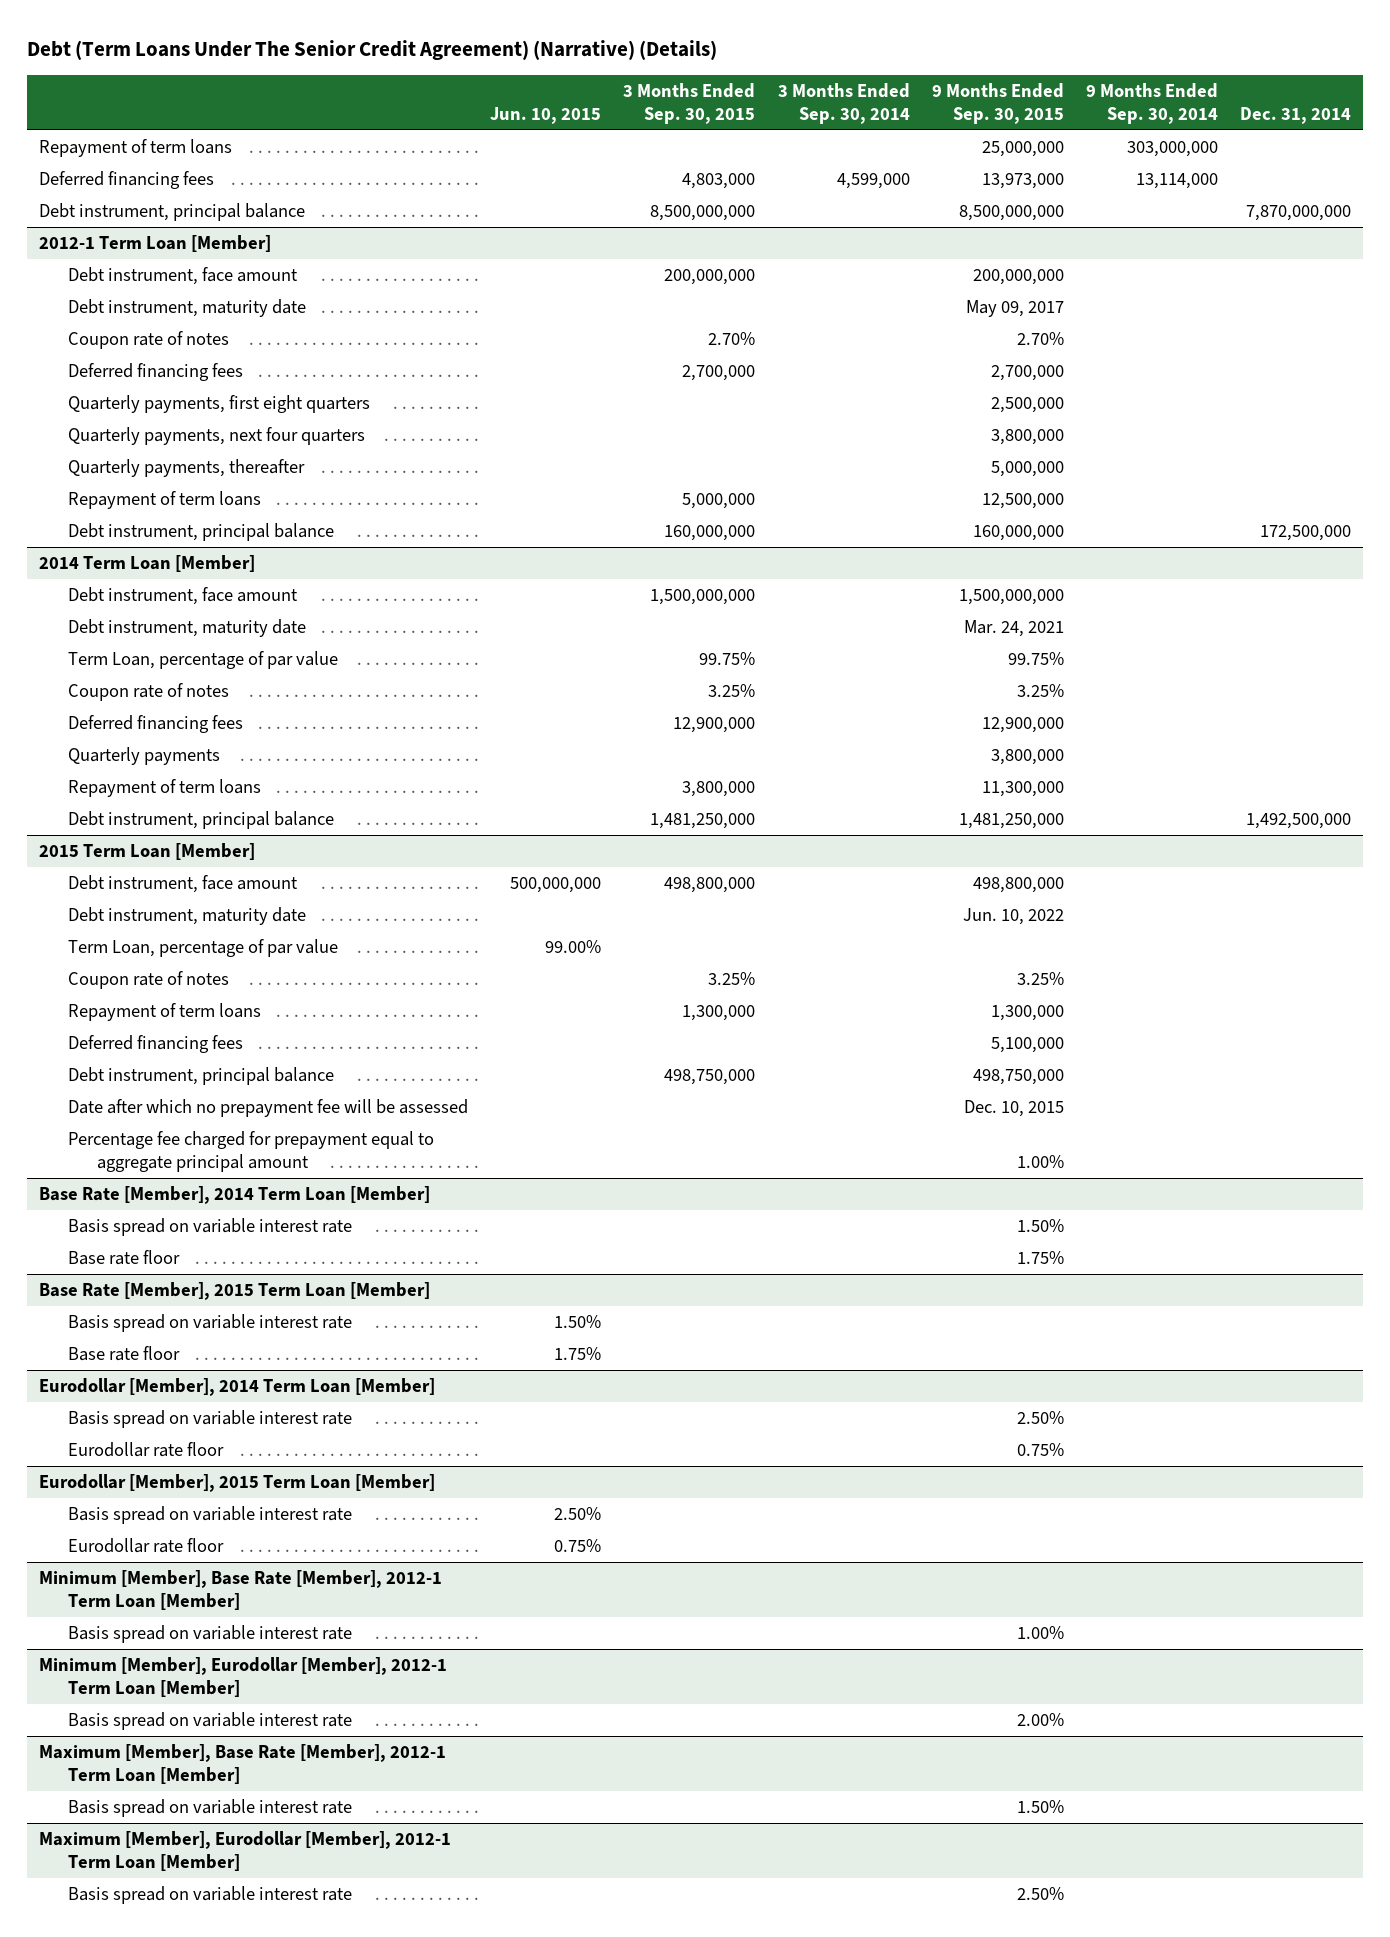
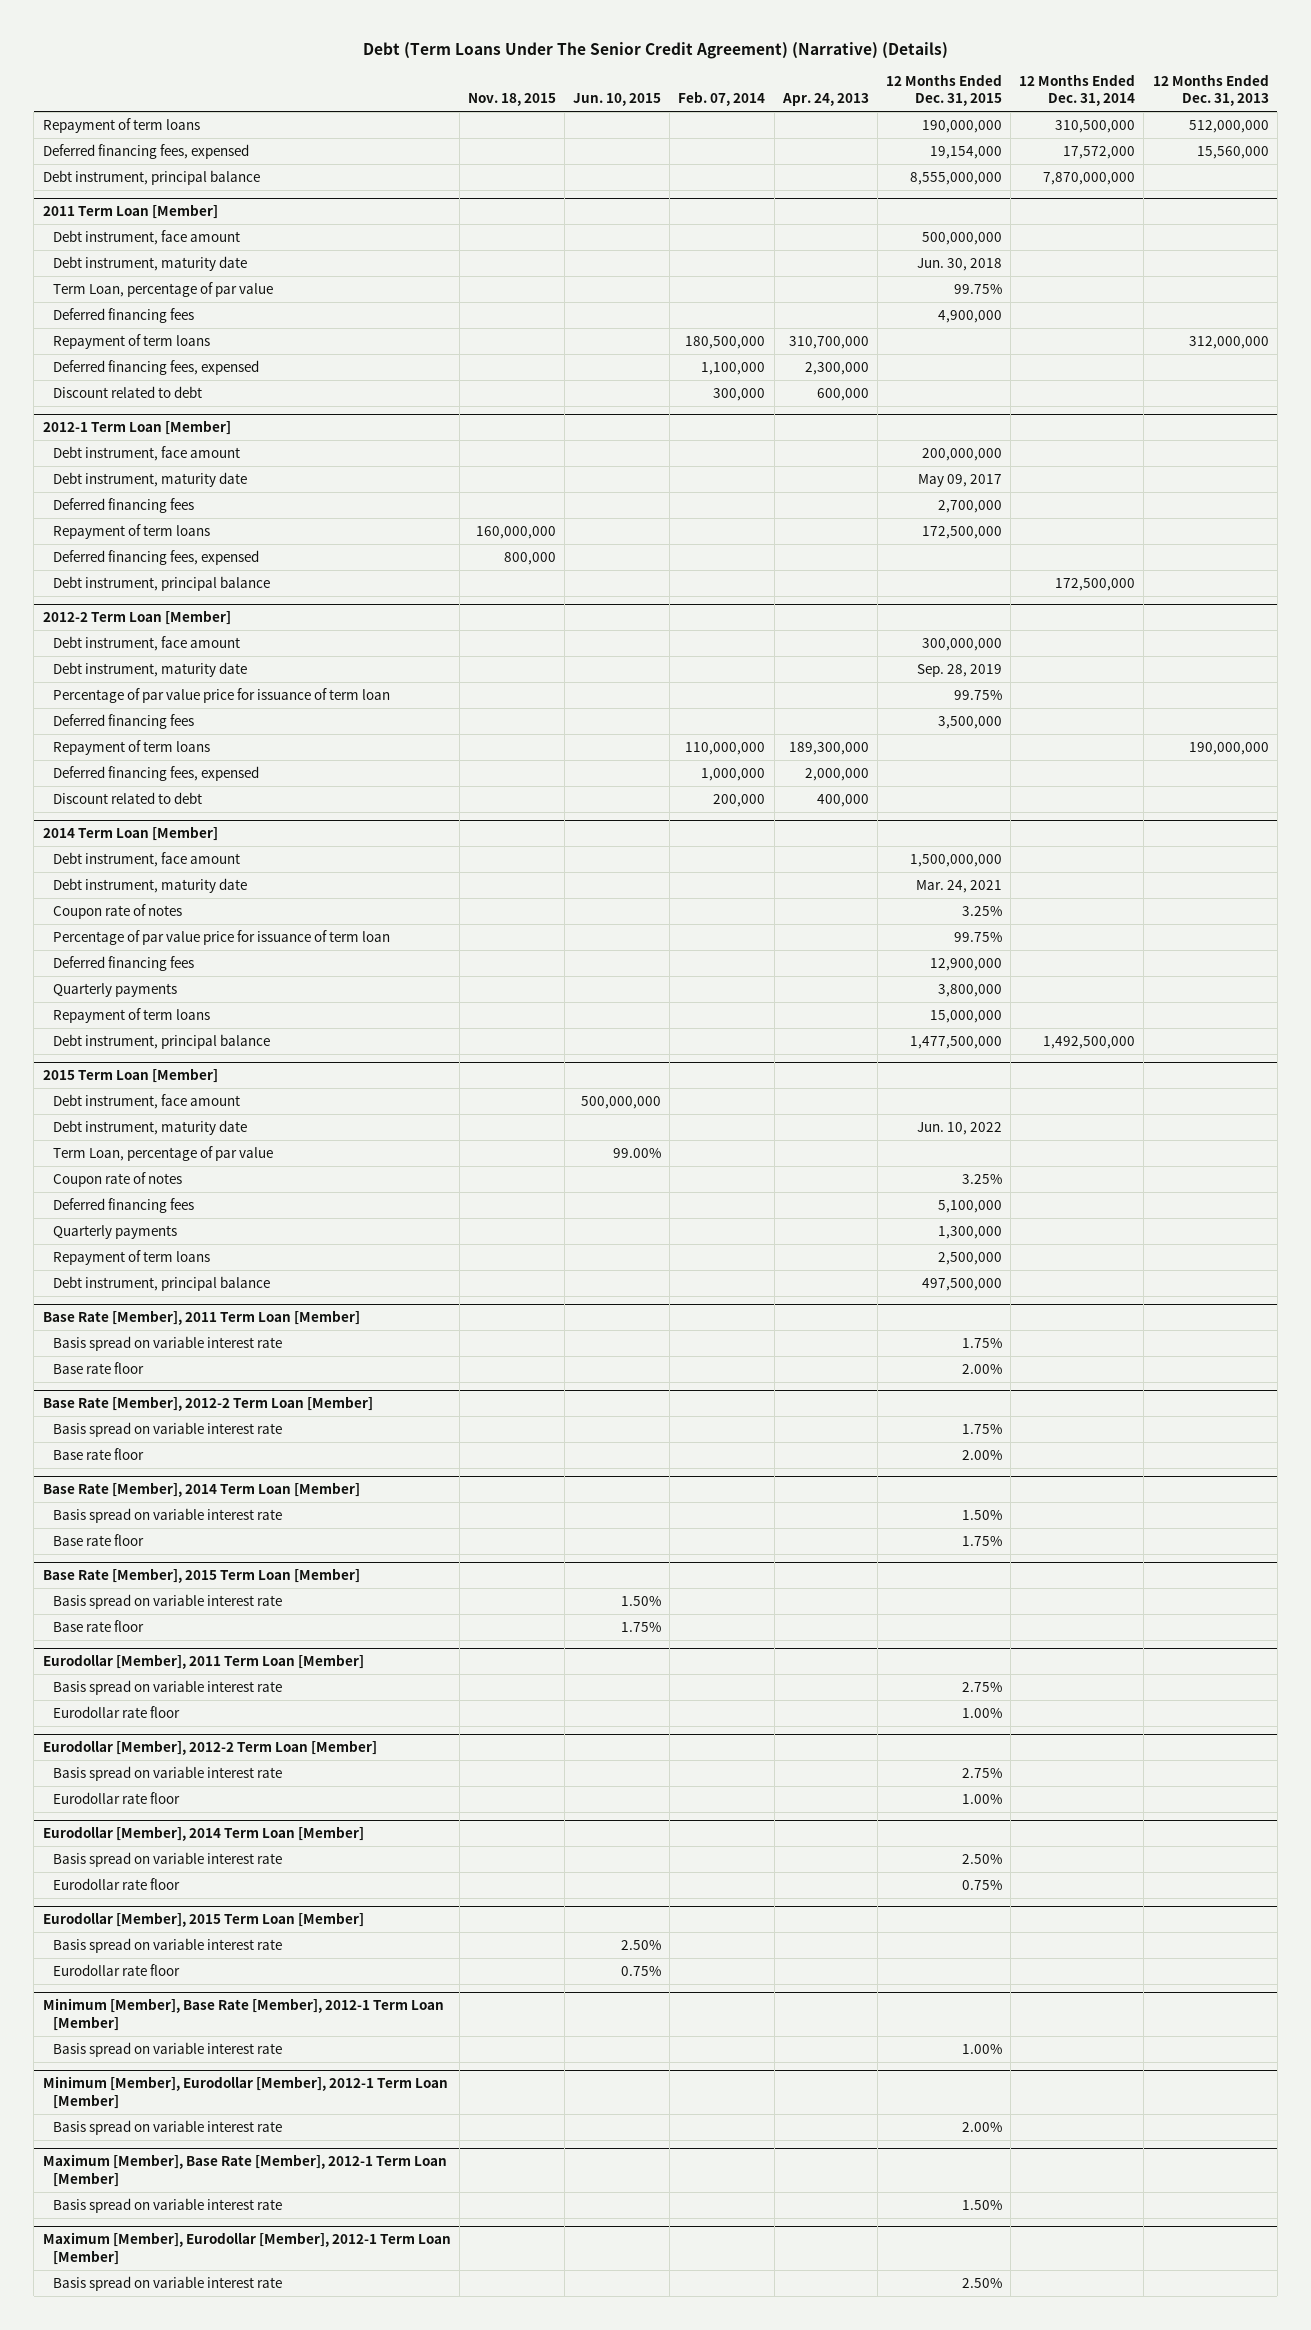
- | Jun. 10, 2015 | 3 Months Ended Sep. 30, 2015 | 3 Months Ended Sep. 30, 2014 | 9 Months Ended Sep. 30, 2015 | 9 Months Ended Sep. 30, 2014 | Dec. 31, 2014
+ | Nov. 18, 2015 | Jun. 10, 2015 | Feb. 07, 2014 | Apr. 24, 2013 | 12 Months Ended Dec. 31, 2015 | 12 Months Ended Dec. 31, 2014 | 12 Months Ended Dec. 31, 2013
- Deferred financing fees | | 4,803,000 | 4,599,000 | 13,973,000 | 13,114,000 |
+ Deferred financing fees, expensed | | | | | 19,154,000 | 17,572,000 | 15,560,000
+ 2011 Term Loan [Member]
+ Debt instrument, face amount | | | | | 500,000,000 | |
+ Debt instrument, maturity date | | | | | Jun. 30, 2018 | |
+ Term Loan, percentage of par value | | | | | 99.75% | |
+ Deferred financing fees | | | | | 4,900,000 | |
+ Repayment of term loans | | | 180,500,000 | 310,700,000 | | | 312,000,000
+ Deferred financing fees, expensed | | | 1,100,000 | 2,300,000 | | |
+ Discount related to debt | | | 300,000 | 600,000 | | |
@ 2012-1 Term Loan [Member]
- Coupon rate of notes | | 2.70% | | 2.70% | |
- Quarterly payments, first eight quarters | | | | 2,500,000 | |
- Quarterly payments, next four quarters | | | | 3,800,000 | |
- Quarterly payments, thereafter | | | | 5,000,000 | |
+ Deferred financing fees, expensed | 800,000 | | | | | |
+ 2012-2 Term Loan [Member]
+ Debt instrument, face amount | | | | | 300,000,000 | |
+ Debt instrument, maturity date | | | | | Sep. 28, 2019 | |
+ Percentage of par value price for issuance of term loan | | | | | 99.75% | |
+ Deferred financing fees | | | | | 3,500,000 | |
+ Repayment of term loans | | | 110,000,000 | 189,300,000 | | | 190,000,000
+ Deferred financing fees, expensed | | | 1,000,000 | 2,000,000 | | |
+ Discount related to debt | | | 200,000 | 400,000 | | |
@ 2014 Term Loan [Member]
- Term Loan, percentage of par value | | 99.75% | | 99.75% | |
+ Percentage of par value price for issuance of term loan | | | | | 99.75% | |
@ 2015 Term Loan [Member]
+ Quarterly payments | | | | | 1,300,000 | |
moved down: Repayment of term loans | | | | | 2,500,000 | |
- Date after which no prepayment fee will be assessed | | | | Dec. 10, 2015 | |
- Percentage fee charged for prepayment equal to aggregate principal amount | | | | 1.00% | |
+ Base Rate [Member], 2011 Term Loan [Member]
+ Basis spread on variable interest rate | | | | | 1.75% | |
+ Base rate floor | | | | | 2.00% | |
+ Base Rate [Member], 2012-2 Term Loan [Member]
+ Basis spread on variable interest rate | | | | | 1.75% | |
+ Base rate floor | | | | | 2.00% | |
+ Eurodollar [Member], 2011 Term Loan [Member]
+ Basis spread on variable interest rate | | | | | 2.75% | |
+ Eurodollar rate floor | | | | | 1.00% | |
+ Eurodollar [Member], 2012-2 Term Loan [Member]
+ Basis spread on variable interest rate | | | | | 2.75% | |
+ Eurodollar rate floor | | | | | 1.00% | |

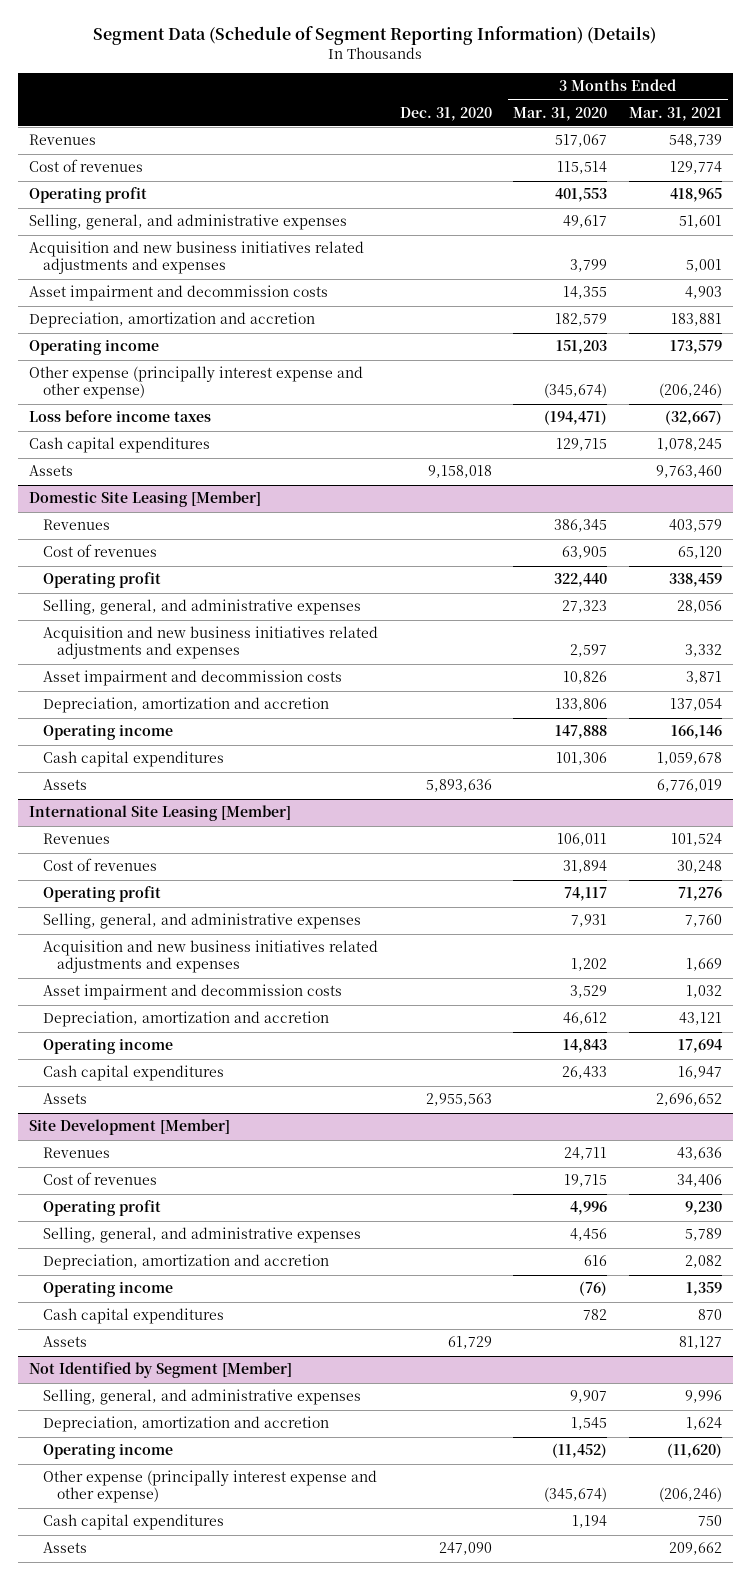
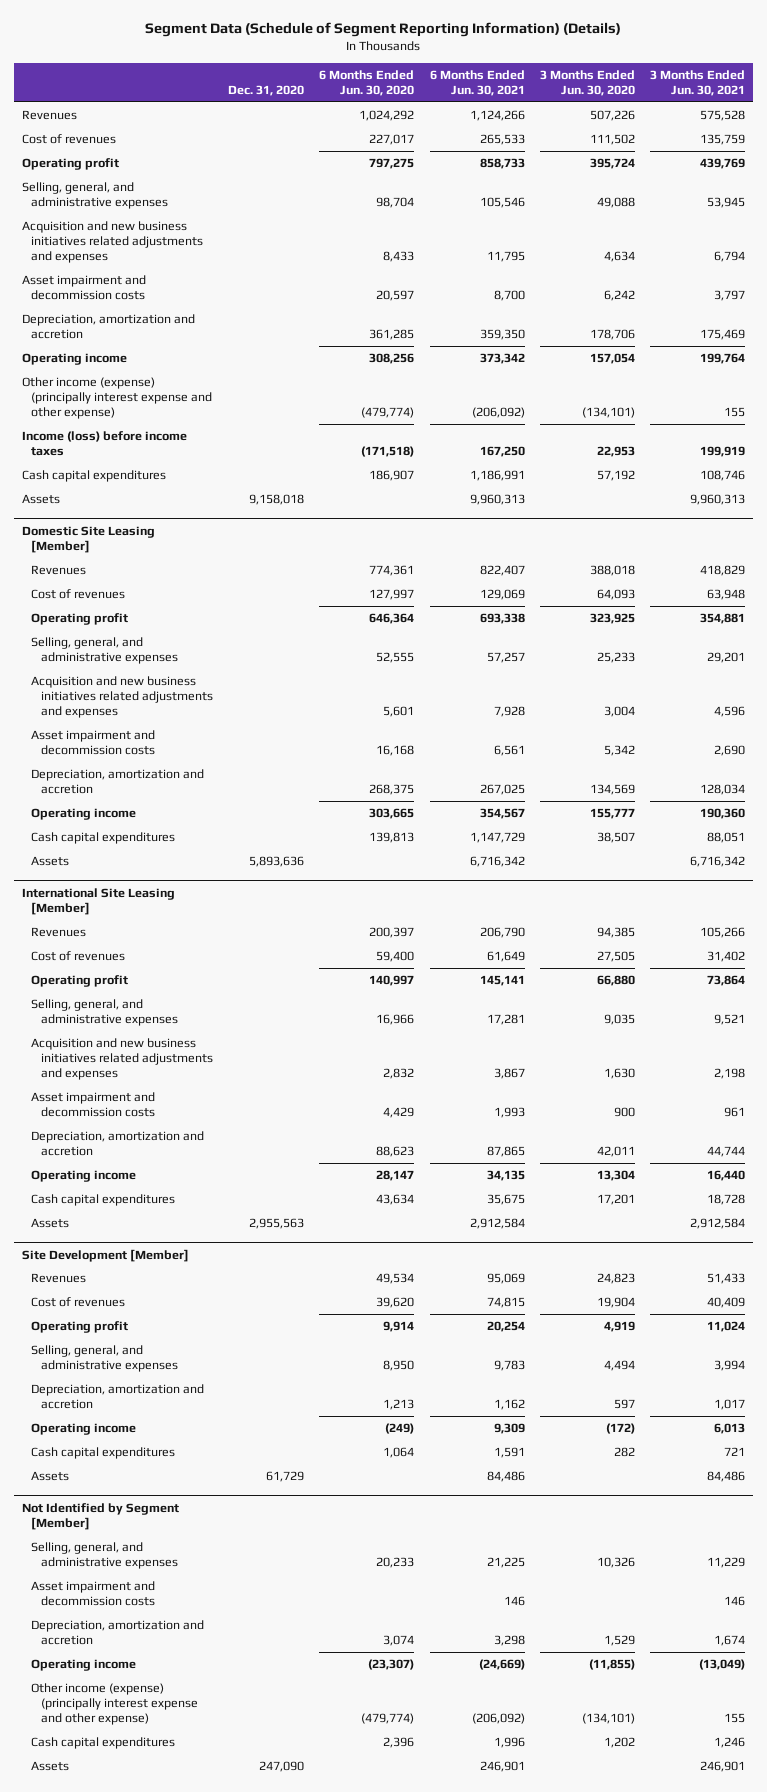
- | Dec. 31, 2020 | 3 Months Ended Mar. 31, 2020 | 3 Months Ended Mar. 31, 2021
+ | Dec. 31, 2020 | 6 Months Ended Jun. 30, 2020 | 6 Months Ended Jun. 30, 2021 | 3 Months Ended Jun. 30, 2020 | 3 Months Ended Jun. 30, 2021
- Other expense (principally interest expense and other expense) | | (345,674) | (206,246)
- Loss before income taxes | | (194,471) | (32,667)
+ Other income (expense) (principally interest expense and other expense) | | (479,774) | (206,092) | (134,101) | 155
+ Income (loss) before income taxes | | (171,518) | 167,250 | 22,953 | 199,919
@ Not Identified by Segment [Member]
+ Asset impairment and decommission costs | | | 146 | | 146
- Other expense (principally interest expense and other expense) | | (345,674) | (206,246)
+ Other income (expense) (principally interest expense and other expense) | | (479,774) | (206,092) | (134,101) | 155

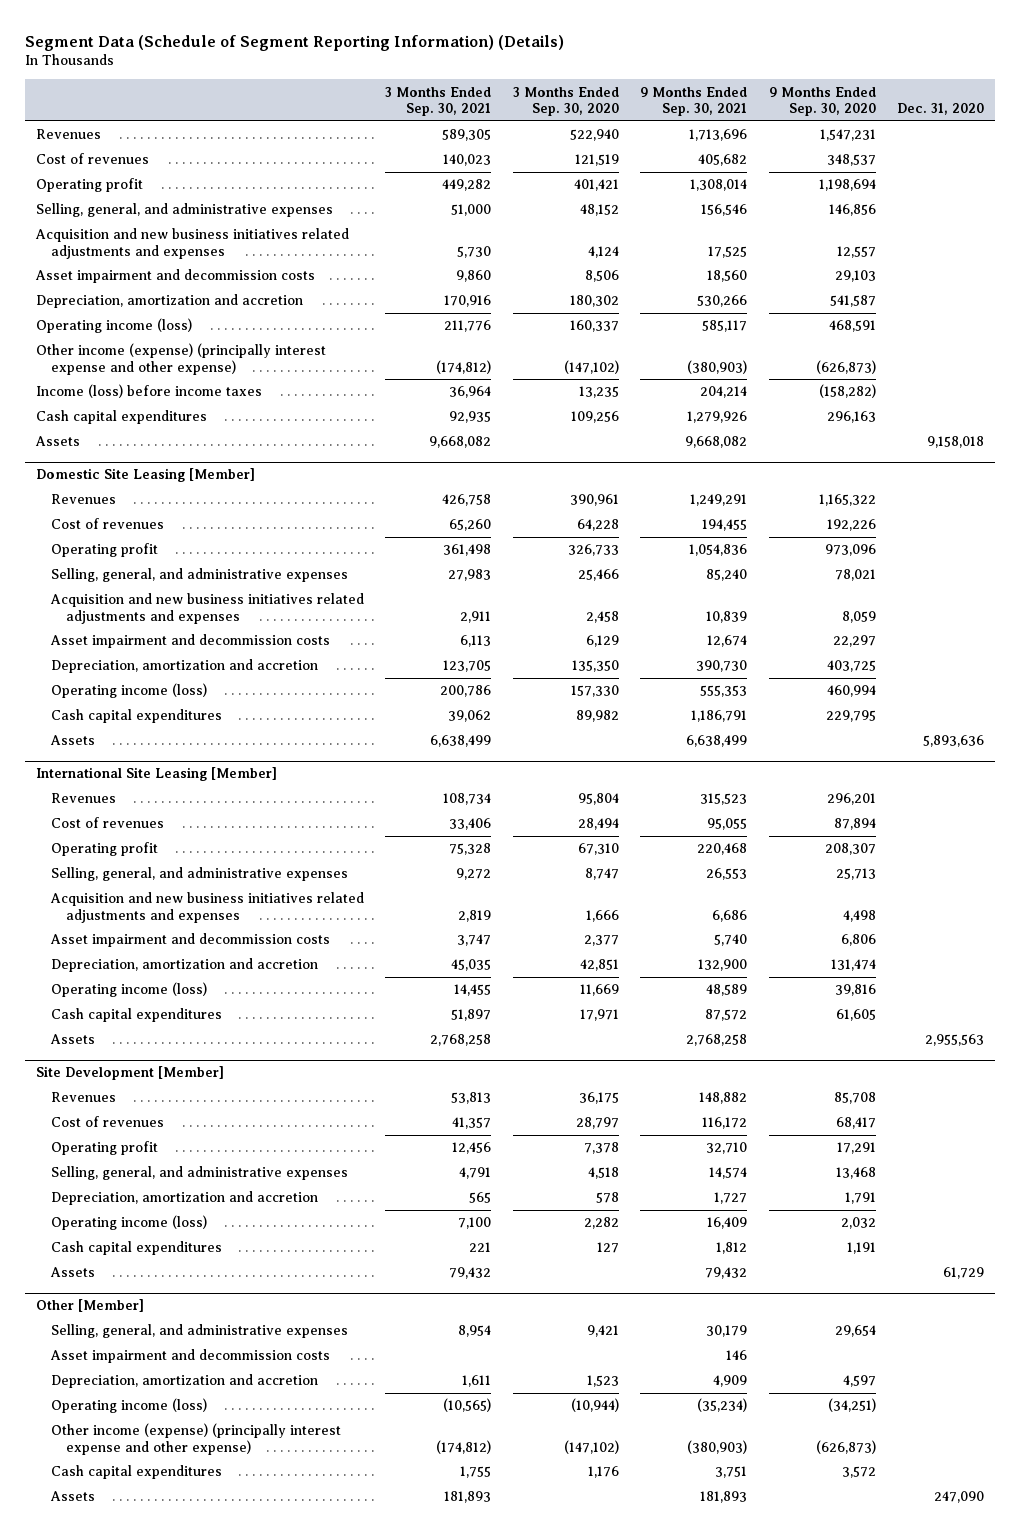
- | Dec. 31, 2020 | 6 Months Ended Jun. 30, 2020 | 6 Months Ended Jun. 30, 2021 | 3 Months Ended Jun. 30, 2020 | 3 Months Ended Jun. 30, 2021
+ | 3 Months Ended Sep. 30, 2021 | 3 Months Ended Sep. 30, 2020 | 9 Months Ended Sep. 30, 2021 | 9 Months Ended Sep. 30, 2020 | Dec. 31, 2020
- Operating income | | 308,256 | 373,342 | 157,054 | 199,764
+ Operating income (loss) | 211,776 | 160,337 | 585,117 | 468,591 |
@ Domestic Site Leasing [Member]
- Operating income | | 303,665 | 354,567 | 155,777 | 190,360
+ Operating income (loss) | 200,786 | 157,330 | 555,353 | 460,994 |
@ International Site Leasing [Member]
- Operating income | | 28,147 | 34,135 | 13,304 | 16,440
+ Operating income (loss) | 14,455 | 11,669 | 48,589 | 39,816 |
@ Site Development [Member]
- Operating income | | (249) | 9,309 | (172) | 6,013
+ Operating income (loss) | 7,100 | 2,282 | 16,409 | 2,032 |
- Not Identified by Segment [Member]
+ Other [Member]
- Operating income | | (23,307) | (24,669) | (11,855) | (13,049)
+ Operating income (loss) | (10,565) | (10,944) | (35,234) | (34,251) |

